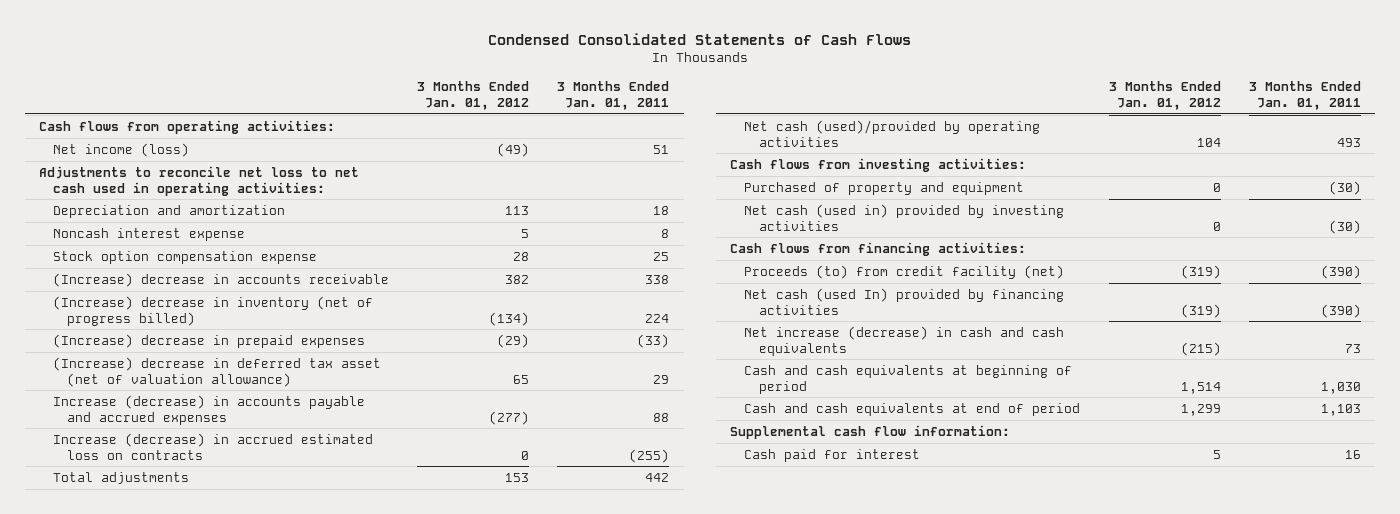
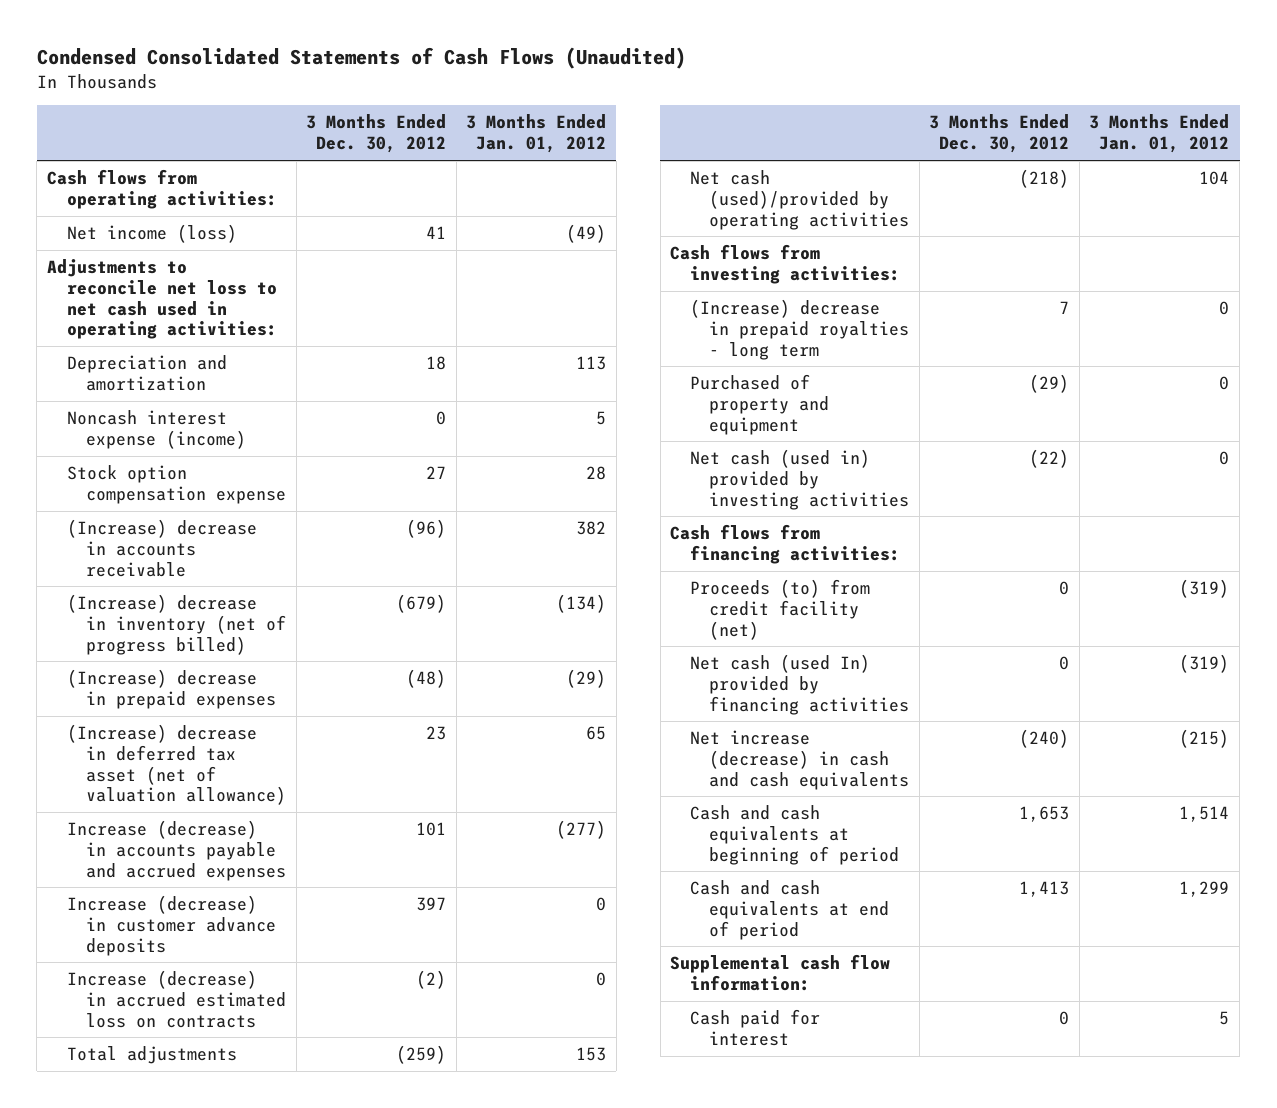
- Condensed Consolidated Statements of Cash Flows
+ Condensed Consolidated Statements of Cash Flows (Unaudited)
- | 3 Months Ended Jan. 01, 2012 | 3 Months Ended Jan. 01, 2011
+ | 3 Months Ended Dec. 30, 2012 | 3 Months Ended Jan. 01, 2012
- Noncash interest expense | 5 | 8
+ Noncash interest expense (income) | 0 | 5
+ Increase (decrease) in customer advance deposits | 397 | 0
+ (Increase) decrease in prepaid royalties - long term | 7 | 0

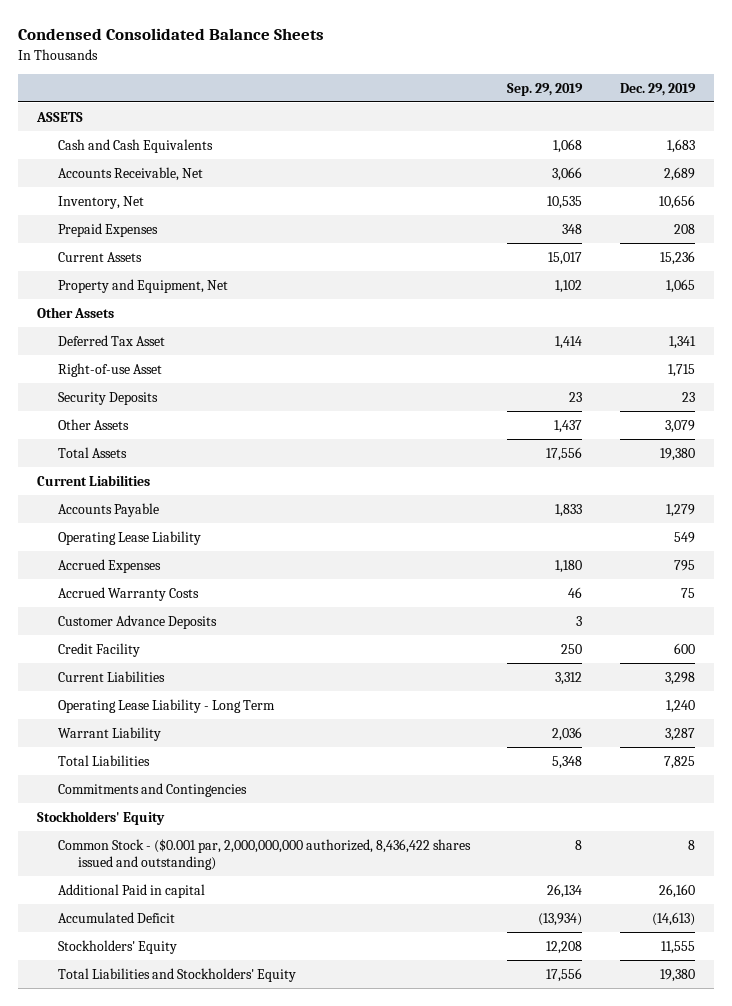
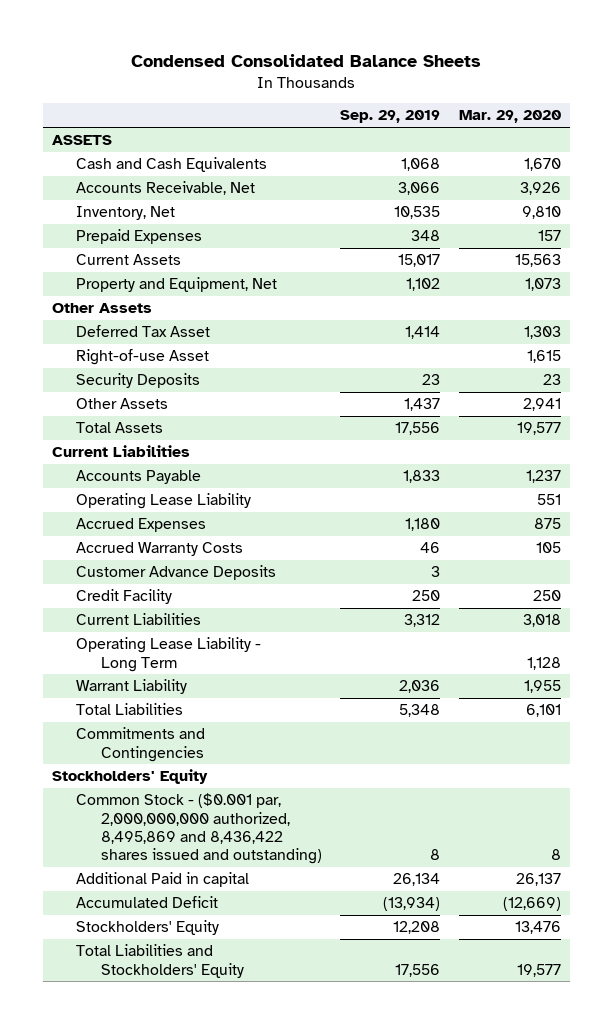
- | Sep. 29, 2019 | Dec. 29, 2019
+ | Sep. 29, 2019 | Mar. 29, 2020
- Common Stock - ($0.001 par, 2,000,000,000 authorized, 8,436,422 shares issued and outstanding) | 8 | 8
+ Common Stock - ($0.001 par, 2,000,000,000 authorized, 8,495,869 and 8,436,422 shares issued and outstanding) | 8 | 8

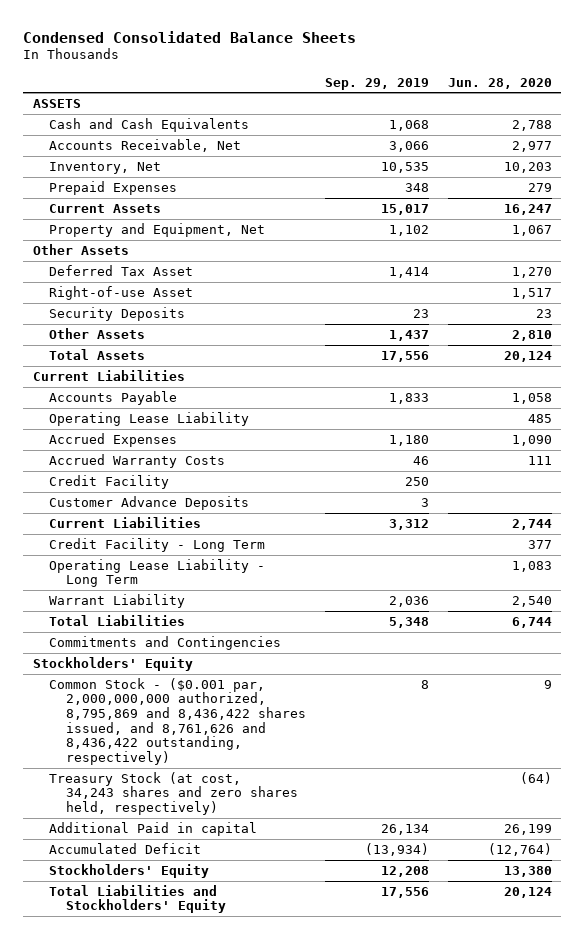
- | Sep. 29, 2019 | Mar. 29, 2020
+ | Sep. 29, 2019 | Jun. 28, 2020
moved down: Customer Advance Deposits | 3 |
+ Credit Facility - Long Term | | 377
- Common Stock - ($0.001 par, 2,000,000,000 authorized, 8,495,869 and 8,436,422 shares issued and outstanding) | 8 | 8
+ Common Stock - ($0.001 par, 2,000,000,000 authorized, 8,795,869 and 8,436,422 shares issued, and 8,761,626 and 8,436,422 outstanding, respectively) | 8 | 9
+ Treasury Stock (at cost, 34,243 shares and zero shares held, respectively) | | (64)

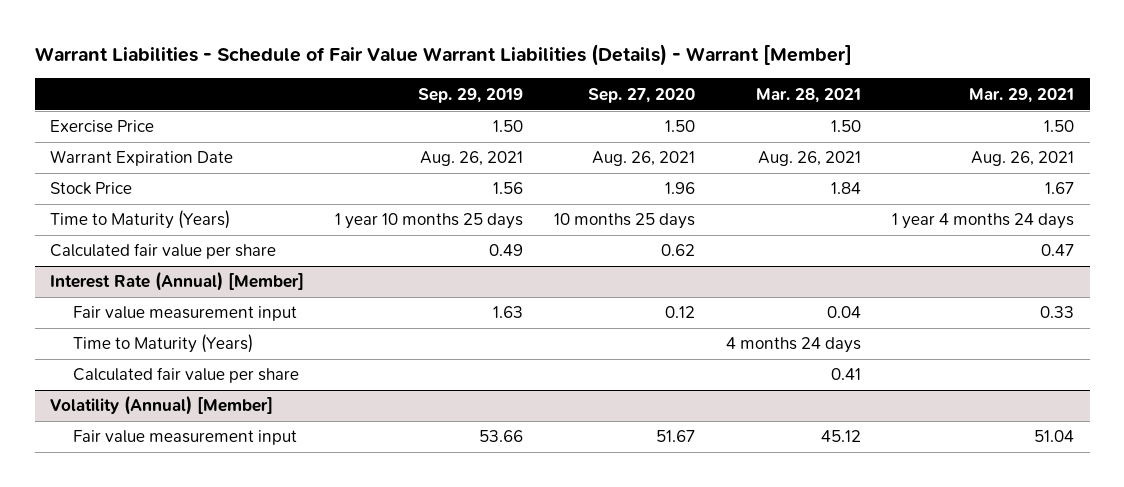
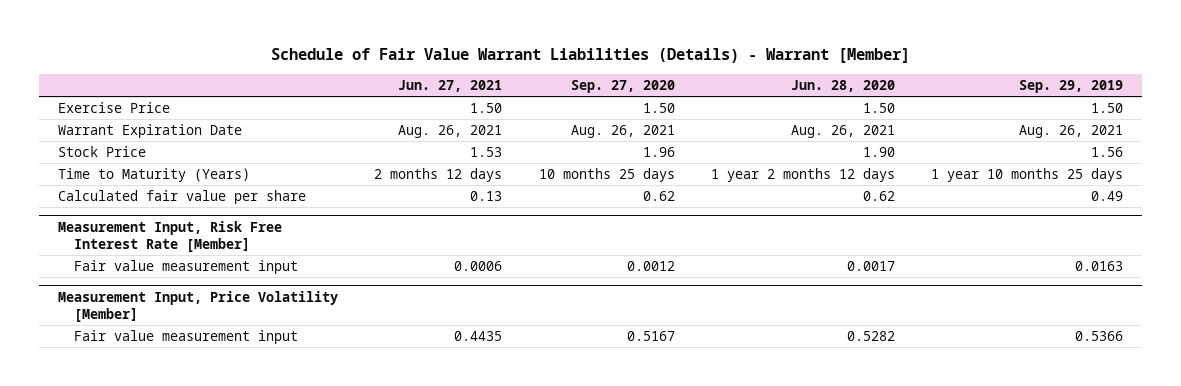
- Warrant Liabilities - Schedule of Fair Value Warrant Liabilities (Details) - Warrant [Member]
+ Schedule of Fair Value Warrant Liabilities (Details) - Warrant [Member]
- | Sep. 29, 2019 | Sep. 27, 2020 | Mar. 28, 2021 | Mar. 29, 2021
+ | Jun. 27, 2021 | Sep. 27, 2020 | Jun. 28, 2020 | Sep. 29, 2019
- Interest Rate (Annual) [Member]
- Fair value measurement input | 1.63 | 0.12 | 0.04 | 0.33
- Time to Maturity (Years) | | | 4 months 24 days |
- Calculated fair value per share | | | 0.41 |
- Volatility (Annual) [Member]
- Fair value measurement input | 53.66 | 51.67 | 45.12 | 51.04
+ Measurement Input, Risk Free Interest Rate [Member]
+ Fair value measurement input | 0.0006 | 0.0012 | 0.0017 | 0.0163
+ Measurement Input, Price Volatility [Member]
+ Fair value measurement input | 0.4435 | 0.5167 | 0.5282 | 0.5366

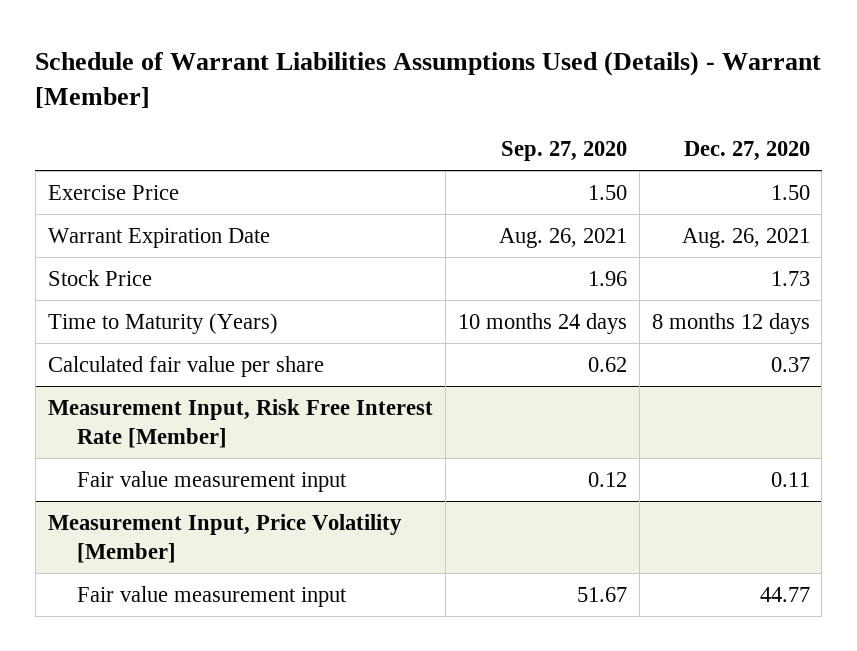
- Schedule of Fair Value Warrant Liabilities (Details) - Warrant [Member]
+ Schedule of Warrant Liabilities Assumptions Used (Details) - Warrant [Member]
- | Jun. 27, 2021 | Sep. 27, 2020 | Jun. 28, 2020 | Sep. 29, 2019
+ | Sep. 27, 2020 | Dec. 27, 2020
- Time to Maturity (Years) | 2 months 12 days | 10 months 25 days | 1 year 2 months 12 days | 1 year 10 months 25 days
+ Time to Maturity (Years) | 10 months 24 days | 8 months 12 days
@ Measurement Input, Risk Free Interest Rate [Member]
- Fair value measurement input | 0.0006 | 0.0012 | 0.0017 | 0.0163
+ Fair value measurement input | 0.12 | 0.11
@ Measurement Input, Price Volatility [Member]
- Fair value measurement input | 0.4435 | 0.5167 | 0.5282 | 0.5366
+ Fair value measurement input | 51.67 | 44.77

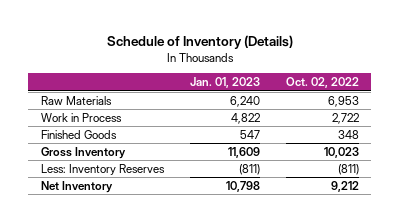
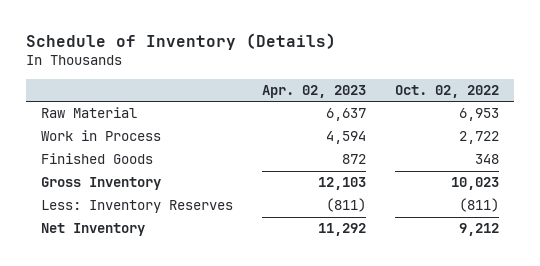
- | Jan. 01, 2023 | Oct. 02, 2022
+ | Apr. 02, 2023 | Oct. 02, 2022
- Raw Materials | 6,240 | 6,953
+ Raw Material | 6,637 | 6,953

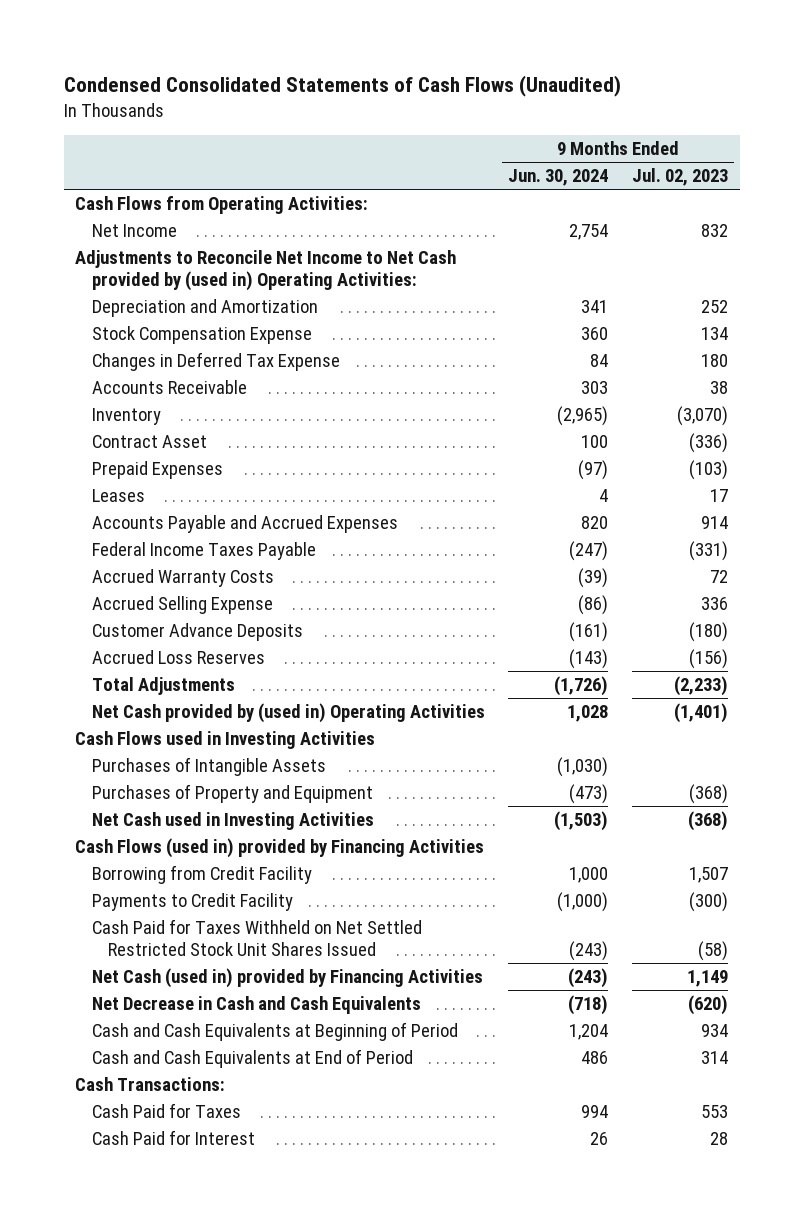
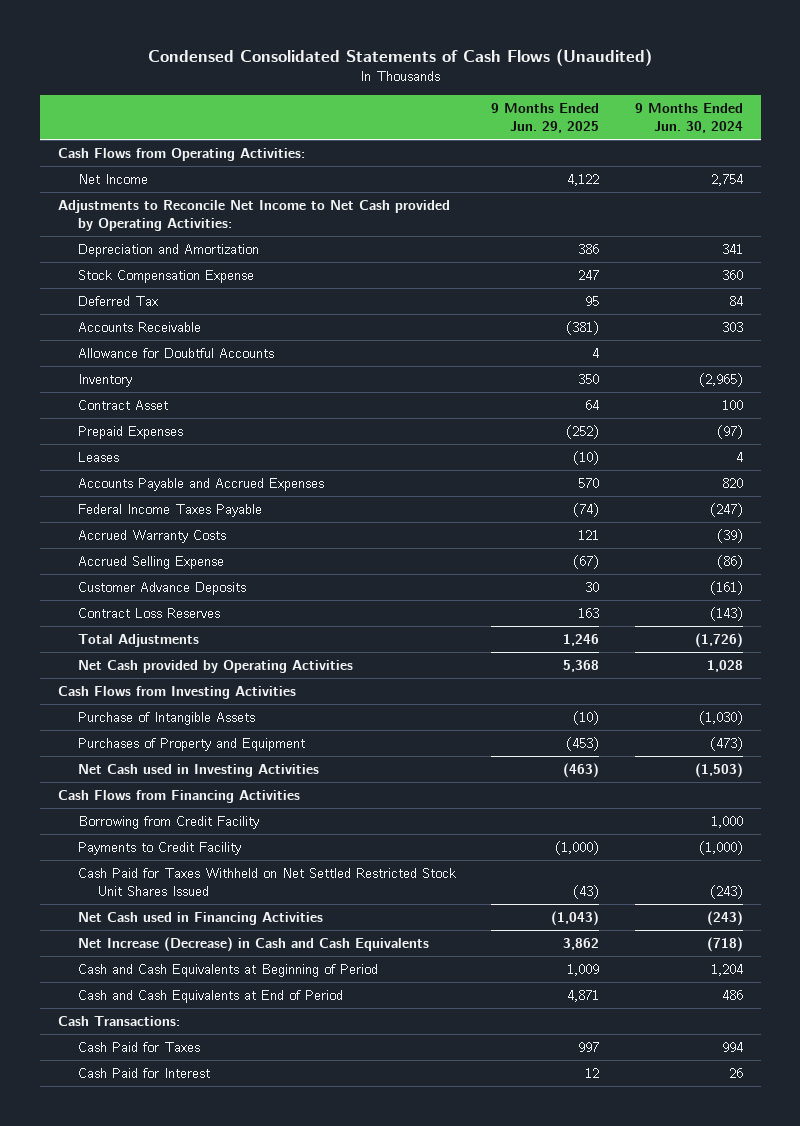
- | 9 Months Ended Jun. 30, 2024 | 9 Months Ended Jul. 02, 2023
+ | 9 Months Ended Jun. 29, 2025 | 9 Months Ended Jun. 30, 2024
- Adjustments to Reconcile Net Income to Net Cash provided by (used in) Operating Activities:
+ Adjustments to Reconcile Net Income to Net Cash provided by Operating Activities:
- Changes in Deferred Tax Expense | 84 | 180
+ Deferred Tax | 95 | 84
+ Allowance for Doubtful Accounts | 4 |
- Accrued Loss Reserves | (143) | (156)
+ Contract Loss Reserves | 163 | (143)
- Net Cash provided by (used in) Operating Activities | 1,028 | (1,401)
- Cash Flows used in Investing Activities
- Purchases of Intangible Assets | (1,030) |
+ Net Cash provided by Operating Activities | 5,368 | 1,028
+ Cash Flows from Investing Activities
+ Purchase of Intangible Assets | (10) | (1,030)
- Cash Flows (used in) provided by Financing Activities
+ Cash Flows from Financing Activities
- Net Cash (used in) provided by Financing Activities | (243) | 1,149
- Net Decrease in Cash and Cash Equivalents | (718) | (620)
+ Net Cash used in Financing Activities | (1,043) | (243)
+ Net Increase (Decrease) in Cash and Cash Equivalents | 3,862 | (718)

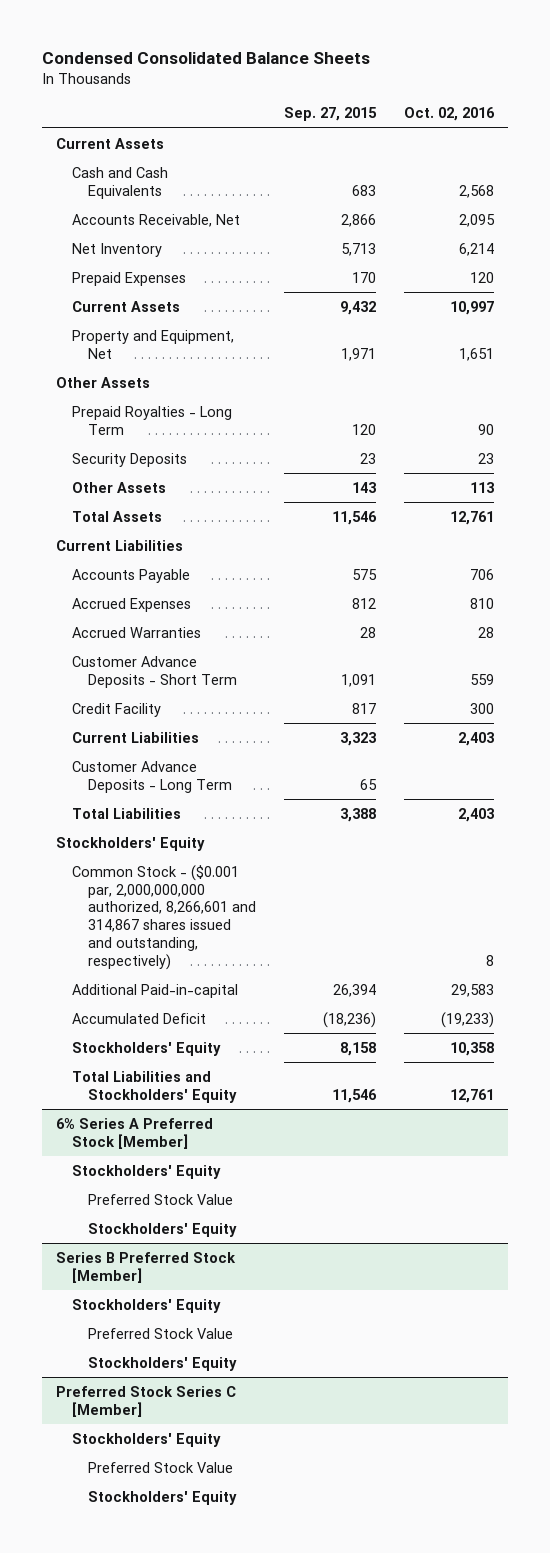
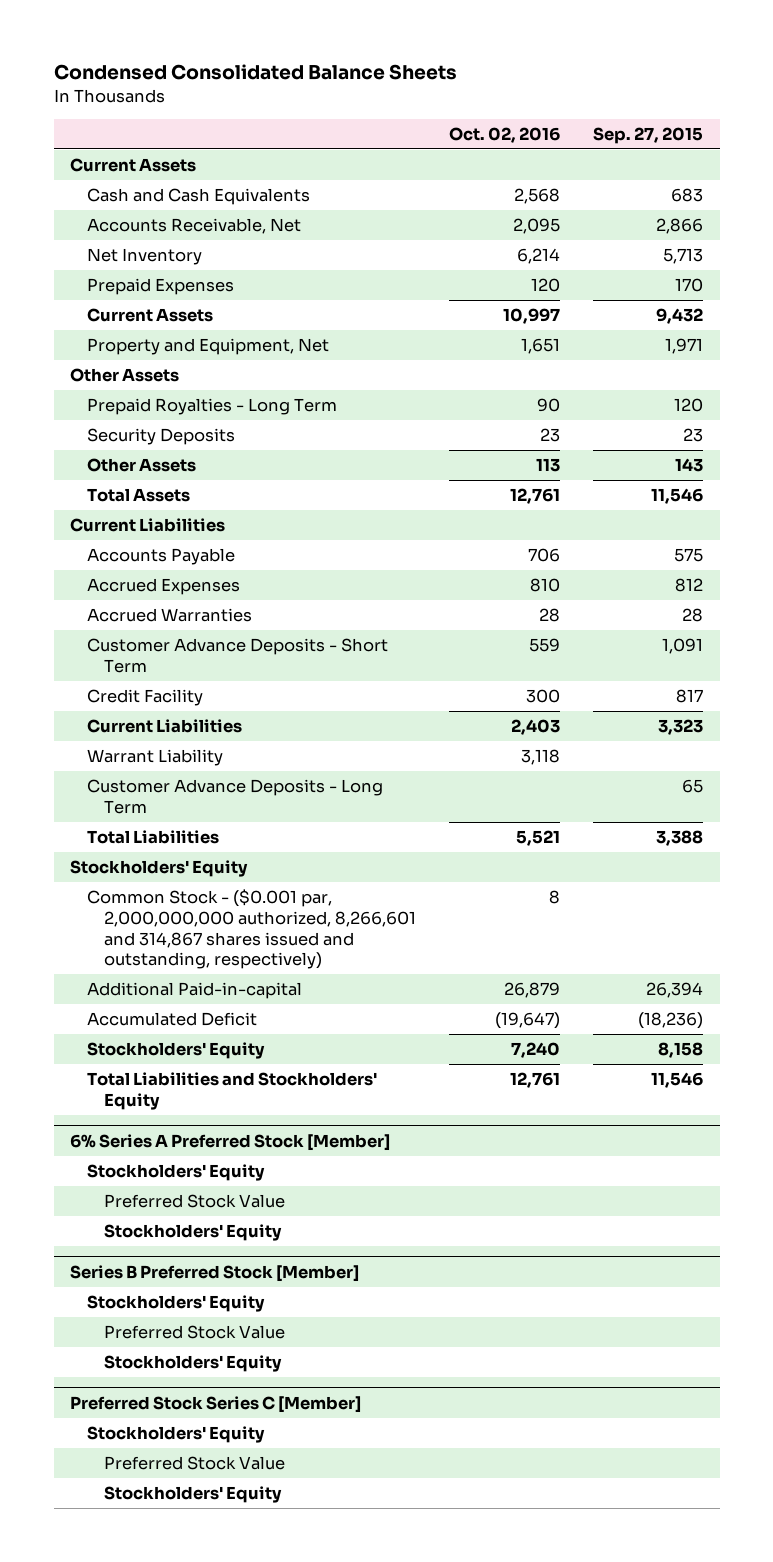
- | Sep. 27, 2015 | Oct. 02, 2016
+ | Oct. 02, 2016 | Sep. 27, 2015
+ Warrant Liability | 3,118 |
- Total Liabilities | 3,388 | 2,403
+ Total Liabilities | 5,521 | 3,388
- Additional Paid-in-capital | 26,394 | 29,583
- Accumulated Deficit | (18,236) | (19,233)
- Stockholders' Equity | 8,158 | 10,358
+ Additional Paid-in-capital | 26,879 | 26,394
+ Accumulated Deficit | (19,647) | (18,236)
+ Stockholders' Equity | 7,240 | 8,158

